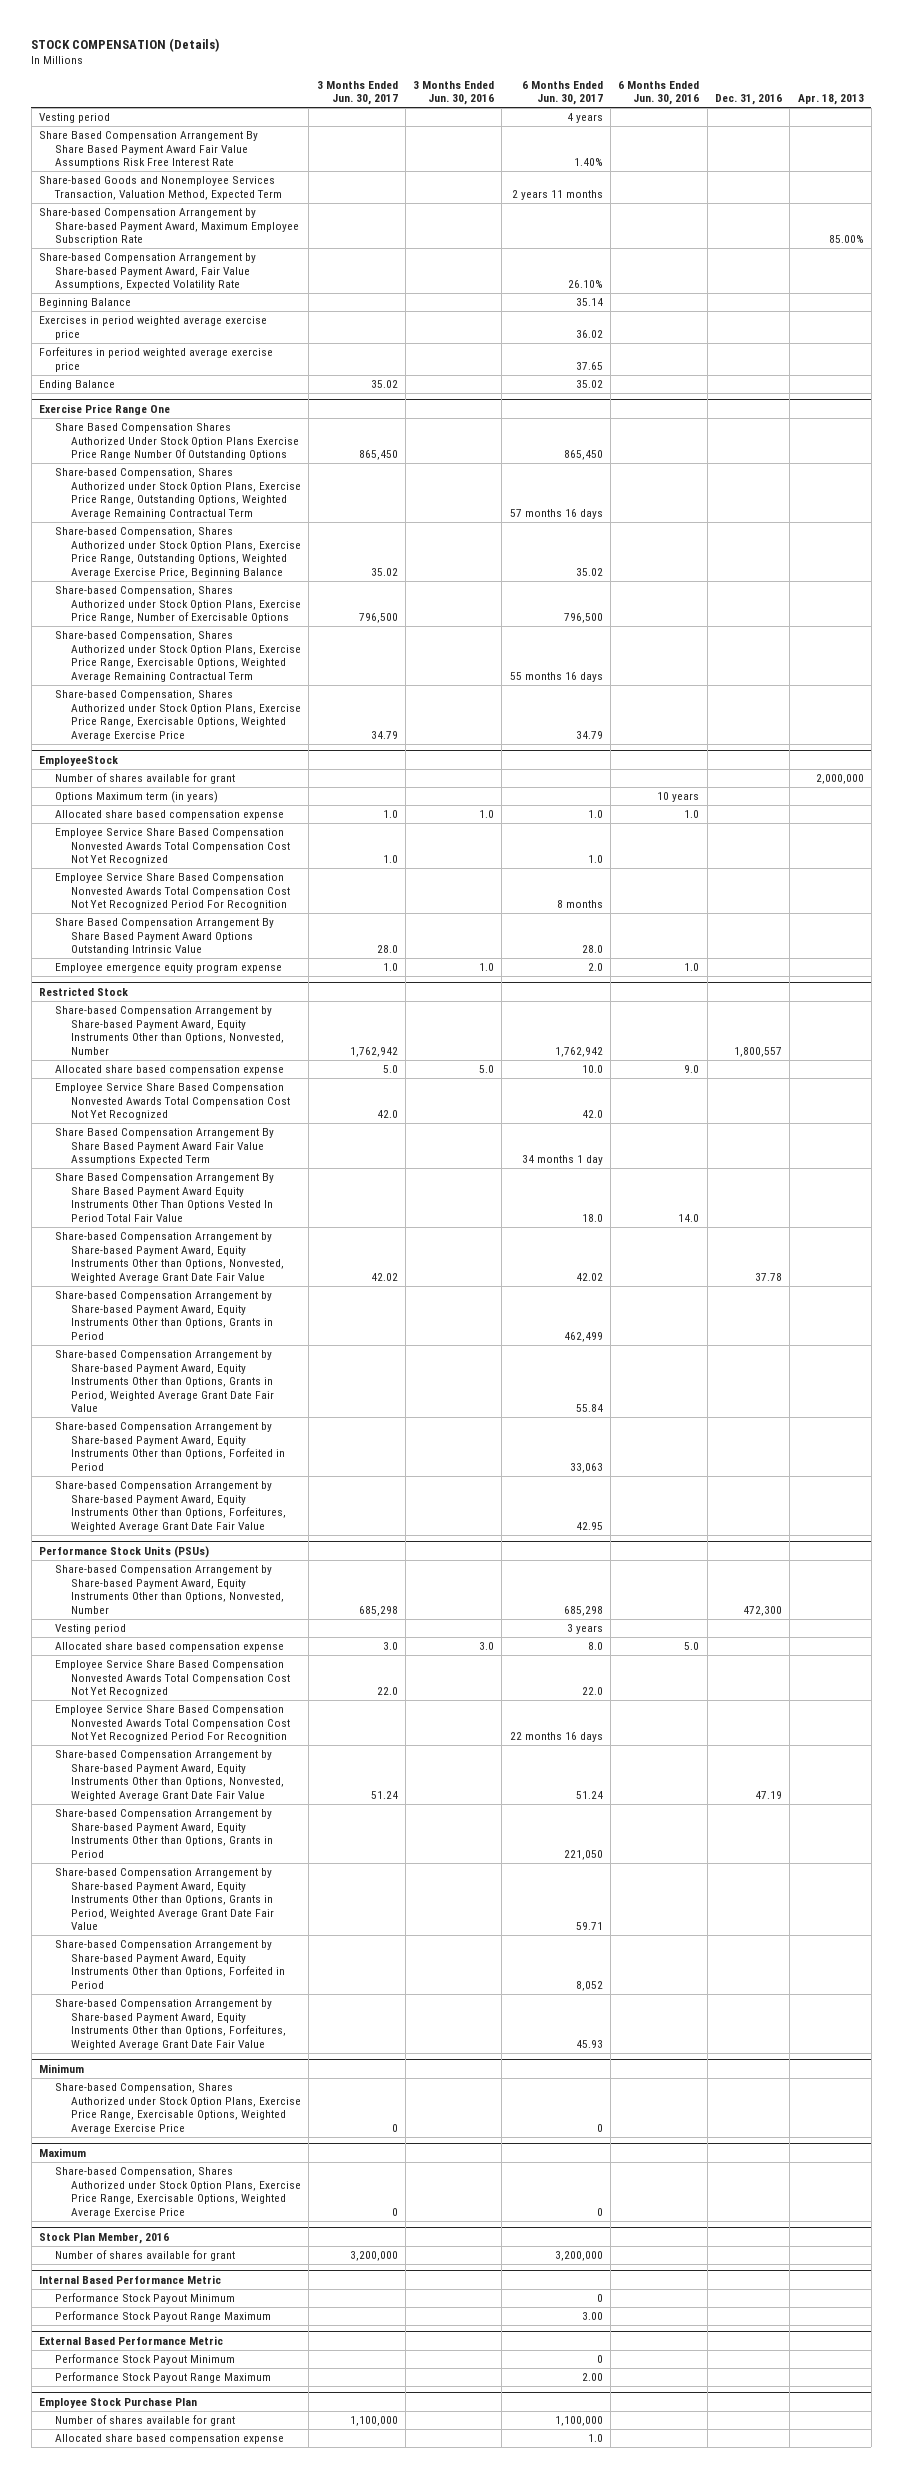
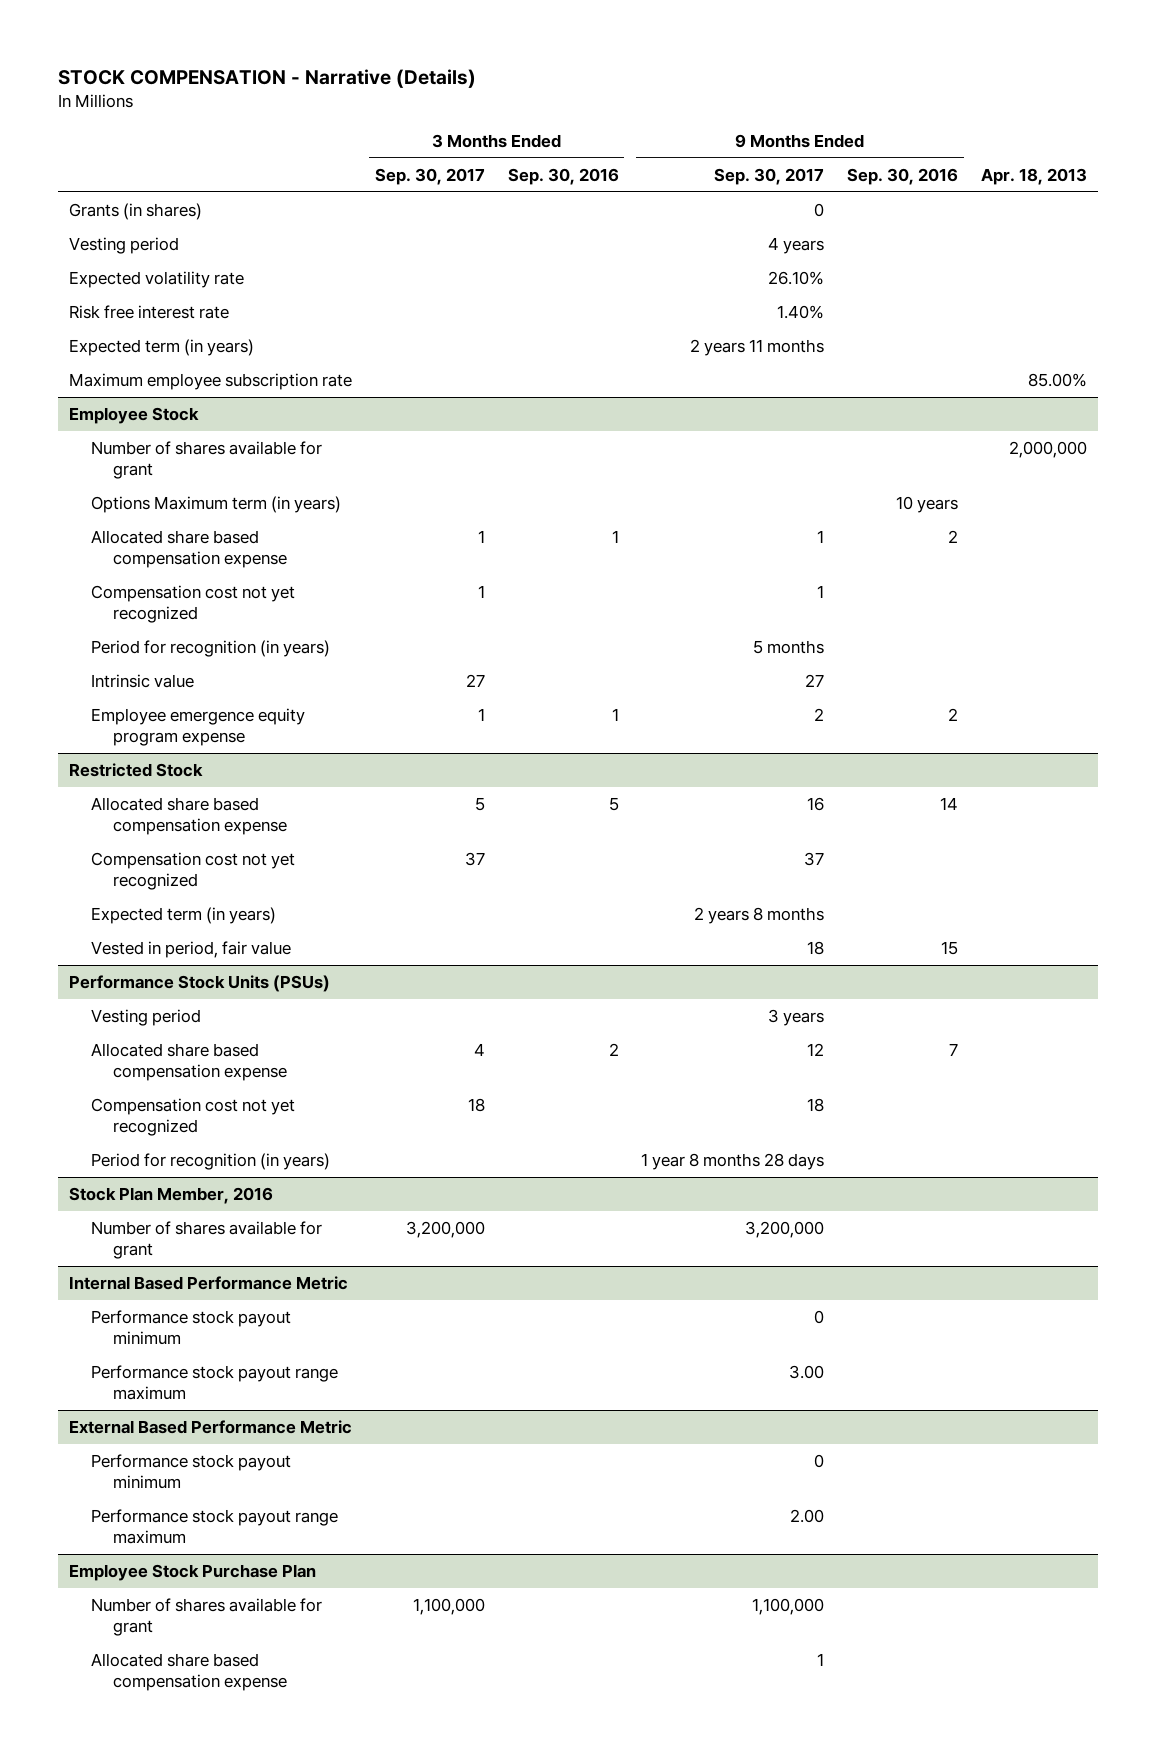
- STOCK COMPENSATION (Details)
+ STOCK COMPENSATION - Narrative (Details)
- | 3 Months Ended Jun. 30, 2017 | 3 Months Ended Jun. 30, 2016 | 6 Months Ended Jun. 30, 2017 | 6 Months Ended Jun. 30, 2016 | Dec. 31, 2016 | Apr. 18, 2013
+ | 3 Months Ended Sep. 30, 2017 | 3 Months Ended Sep. 30, 2016 | 9 Months Ended Sep. 30, 2017 | 9 Months Ended Sep. 30, 2016 | Apr. 18, 2013
+ Grants (in shares) | | | 0 | |
- Share Based Compensation Arrangement By Share Based Payment Award Fair Value Assumptions Risk Free Interest Rate | | | 1.40% | | |
- Share-based Goods and Nonemployee Services Transaction, Valuation Method, Expected Term | | | 2 years 11 months | | |
- Share-based Compensation Arrangement by Share-based Payment Award, Maximum Employee Subscription Rate | | | | | | 85.00%
- Share-based Compensation Arrangement by Share-based Payment Award, Fair Value Assumptions, Expected Volatility Rate | | | 26.10% | | |
- Beginning Balance | | | 35.14 | | |
- Exercises in period weighted average exercise price | | | 36.02 | | |
- Forfeitures in period weighted average exercise price | | | 37.65 | | |
- Ending Balance | 35.02 | | 35.02 | | |
- Exercise Price Range One
- Share Based Compensation Shares Authorized Under Stock Option Plans Exercise Price Range Number Of Outstanding Options | 865,450 | | 865,450 | | |
- Share-based Compensation, Shares Authorized under Stock Option Plans, Exercise Price Range, Outstanding Options, Weighted Average Remaining Contractual Term | | | 57 months 16 days | | |
- Share-based Compensation, Shares Authorized under Stock Option Plans, Exercise Price Range, Outstanding Options, Weighted Average Exercise Price, Beginning Balance | 35.02 | | 35.02 | | |
- Share-based Compensation, Shares Authorized under Stock Option Plans, Exercise Price Range, Number of Exercisable Options | 796,500 | | 796,500 | | |
- Share-based Compensation, Shares Authorized under Stock Option Plans, Exercise Price Range, Exercisable Options, Weighted Average Remaining Contractual Term | | | 55 months 16 days | | |
- Share-based Compensation, Shares Authorized under Stock Option Plans, Exercise Price Range, Exercisable Options, Weighted Average Exercise Price | 34.79 | | 34.79 | | |
- EmployeeStock
+ Expected volatility rate | | | 26.10% | |
+ Risk free interest rate | | | 1.40% | |
+ Expected term (in years) | | | 2 years 11 months | |
+ Maximum employee subscription rate | | | | | 85.00%
+ Employee Stock
- Employee Service Share Based Compensation Nonvested Awards Total Compensation Cost Not Yet Recognized | 1.0 | | 1.0 | | |
- Employee Service Share Based Compensation Nonvested Awards Total Compensation Cost Not Yet Recognized Period For Recognition | | | 8 months | | |
- Share Based Compensation Arrangement By Share Based Payment Award Options Outstanding Intrinsic Value | 28.0 | | 28.0 | | |
+ Compensation cost not yet recognized | 1 | | 1 | |
+ Period for recognition (in years) | | | 5 months | |
+ Intrinsic value | 27 | | 27 | |
@ Restricted Stock
- Share-based Compensation Arrangement by Share-based Payment Award, Equity Instruments Other than Options, Nonvested, Number | 1,762,942 | | 1,762,942 | | 1,800,557 |
- Employee Service Share Based Compensation Nonvested Awards Total Compensation Cost Not Yet Recognized | 42.0 | | 42.0 | | |
- Share Based Compensation Arrangement By Share Based Payment Award Fair Value Assumptions Expected Term | | | 34 months 1 day | | |
- Share Based Compensation Arrangement By Share Based Payment Award Equity Instruments Other Than Options Vested In Period Total Fair Value | | | 18.0 | 14.0 | |
- Share-based Compensation Arrangement by Share-based Payment Award, Equity Instruments Other than Options, Nonvested, Weighted Average Grant Date Fair Value | 42.02 | | 42.02 | | 37.78 |
- Share-based Compensation Arrangement by Share-based Payment Award, Equity Instruments Other than Options, Grants in Period | | | 462,499 | | |
- Share-based Compensation Arrangement by Share-based Payment Award, Equity Instruments Other than Options, Grants in Period, Weighted Average Grant Date Fair Value | | | 55.84 | | |
- Share-based Compensation Arrangement by Share-based Payment Award, Equity Instruments Other than Options, Forfeited in Period | | | 33,063 | | |
- Share-based Compensation Arrangement by Share-based Payment Award, Equity Instruments Other than Options, Forfeitures, Weighted Average Grant Date Fair Value | | | 42.95 | | |
+ Compensation cost not yet recognized | 37 | | 37 | |
+ Expected term (in years) | | | 2 years 8 months | |
+ Vested in period, fair value | | | 18 | 15 |
@ Performance Stock Units (PSUs)
- Share-based Compensation Arrangement by Share-based Payment Award, Equity Instruments Other than Options, Nonvested, Number | 685,298 | | 685,298 | | 472,300 |
- Employee Service Share Based Compensation Nonvested Awards Total Compensation Cost Not Yet Recognized | 22.0 | | 22.0 | | |
- Employee Service Share Based Compensation Nonvested Awards Total Compensation Cost Not Yet Recognized Period For Recognition | | | 22 months 16 days | | |
- Share-based Compensation Arrangement by Share-based Payment Award, Equity Instruments Other than Options, Nonvested, Weighted Average Grant Date Fair Value | 51.24 | | 51.24 | | 47.19 |
- Share-based Compensation Arrangement by Share-based Payment Award, Equity Instruments Other than Options, Grants in Period | | | 221,050 | | |
- Share-based Compensation Arrangement by Share-based Payment Award, Equity Instruments Other than Options, Grants in Period, Weighted Average Grant Date Fair Value | | | 59.71 | | |
- Share-based Compensation Arrangement by Share-based Payment Award, Equity Instruments Other than Options, Forfeited in Period | | | 8,052 | | |
- Share-based Compensation Arrangement by Share-based Payment Award, Equity Instruments Other than Options, Forfeitures, Weighted Average Grant Date Fair Value | | | 45.93 | | |
- Minimum
- Share-based Compensation, Shares Authorized under Stock Option Plans, Exercise Price Range, Exercisable Options, Weighted Average Exercise Price | 0 | | 0 | | |
- Maximum
- Share-based Compensation, Shares Authorized under Stock Option Plans, Exercise Price Range, Exercisable Options, Weighted Average Exercise Price | 0 | | 0 | | |
@ Performance Stock Units (PSUs)
+ Compensation cost not yet recognized | 18 | | 18 | |
+ Period for recognition (in years) | | | 1 year 8 months 28 days | |
@ Internal Based Performance Metric
- Performance Stock Payout Minimum | | | 0 | | |
- Performance Stock Payout Range Maximum | | | 3.00 | | |
+ Performance stock payout minimum | | | 0 | |
+ Performance stock payout range maximum | | | 3.00 | |
@ External Based Performance Metric
- Performance Stock Payout Minimum | | | 0 | | |
- Performance Stock Payout Range Maximum | | | 2.00 | | |
+ Performance stock payout minimum | | | 0 | |
+ Performance stock payout range maximum | | | 2.00 | |

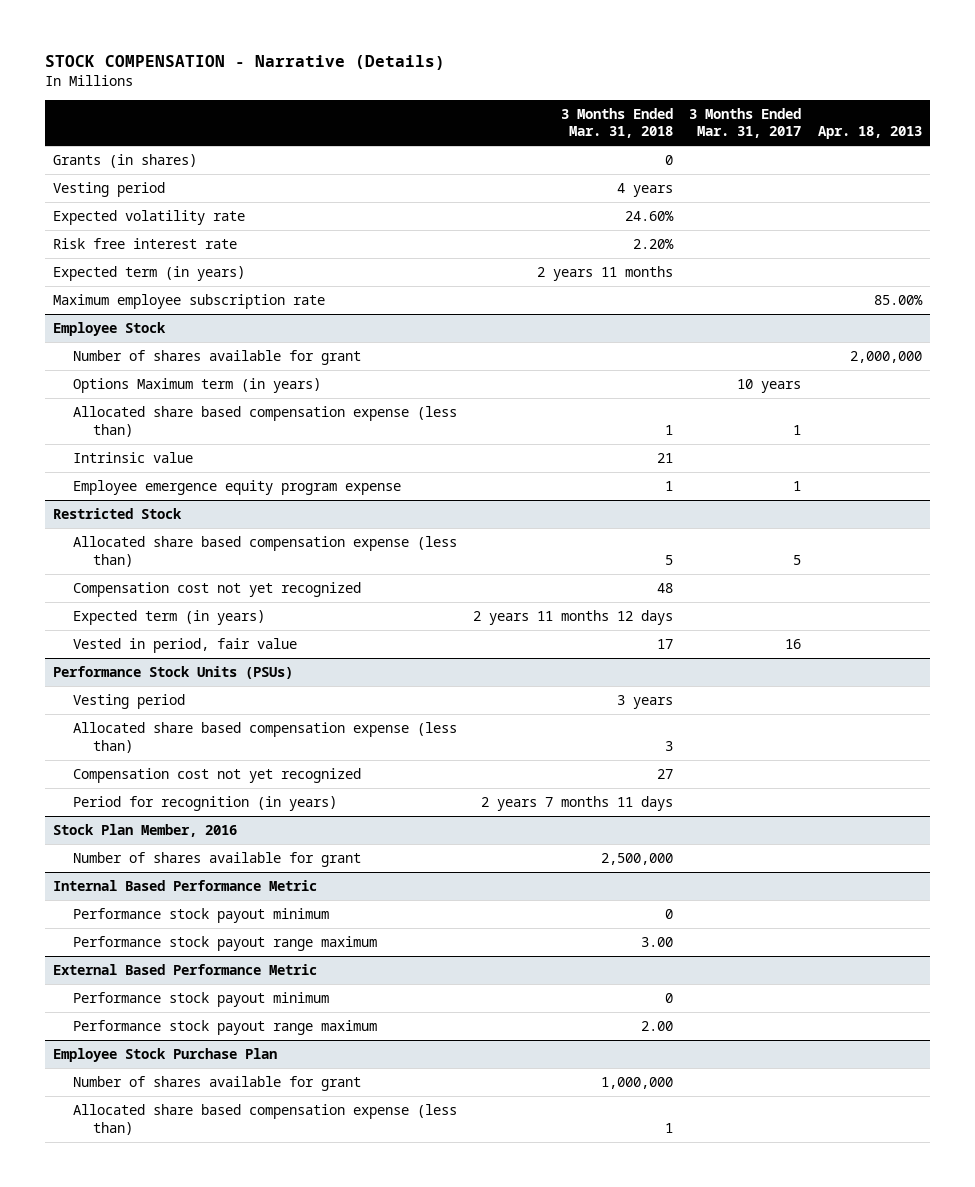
- | 3 Months Ended Sep. 30, 2017 | 3 Months Ended Sep. 30, 2016 | 9 Months Ended Sep. 30, 2017 | 9 Months Ended Sep. 30, 2016 | Apr. 18, 2013
+ | 3 Months Ended Mar. 31, 2018 | 3 Months Ended Mar. 31, 2017 | Apr. 18, 2013
@ Employee Stock
- Allocated share based compensation expense | 1 | 1 | 1 | 2 |
- Compensation cost not yet recognized | 1 | | 1 | |
- Period for recognition (in years) | | | 5 months | |
+ Allocated share based compensation expense (less than) | 1 | 1 |
@ Restricted Stock
- Allocated share based compensation expense | 5 | 5 | 16 | 14 |
+ Allocated share based compensation expense (less than) | 5 | 5 |
@ Performance Stock Units (PSUs)
- Allocated share based compensation expense | 4 | 2 | 12 | 7 |
+ Allocated share based compensation expense (less than) | 3 | |
@ Employee Stock Purchase Plan
- Allocated share based compensation expense | | | 1 | |
+ Allocated share based compensation expense (less than) | 1 | |

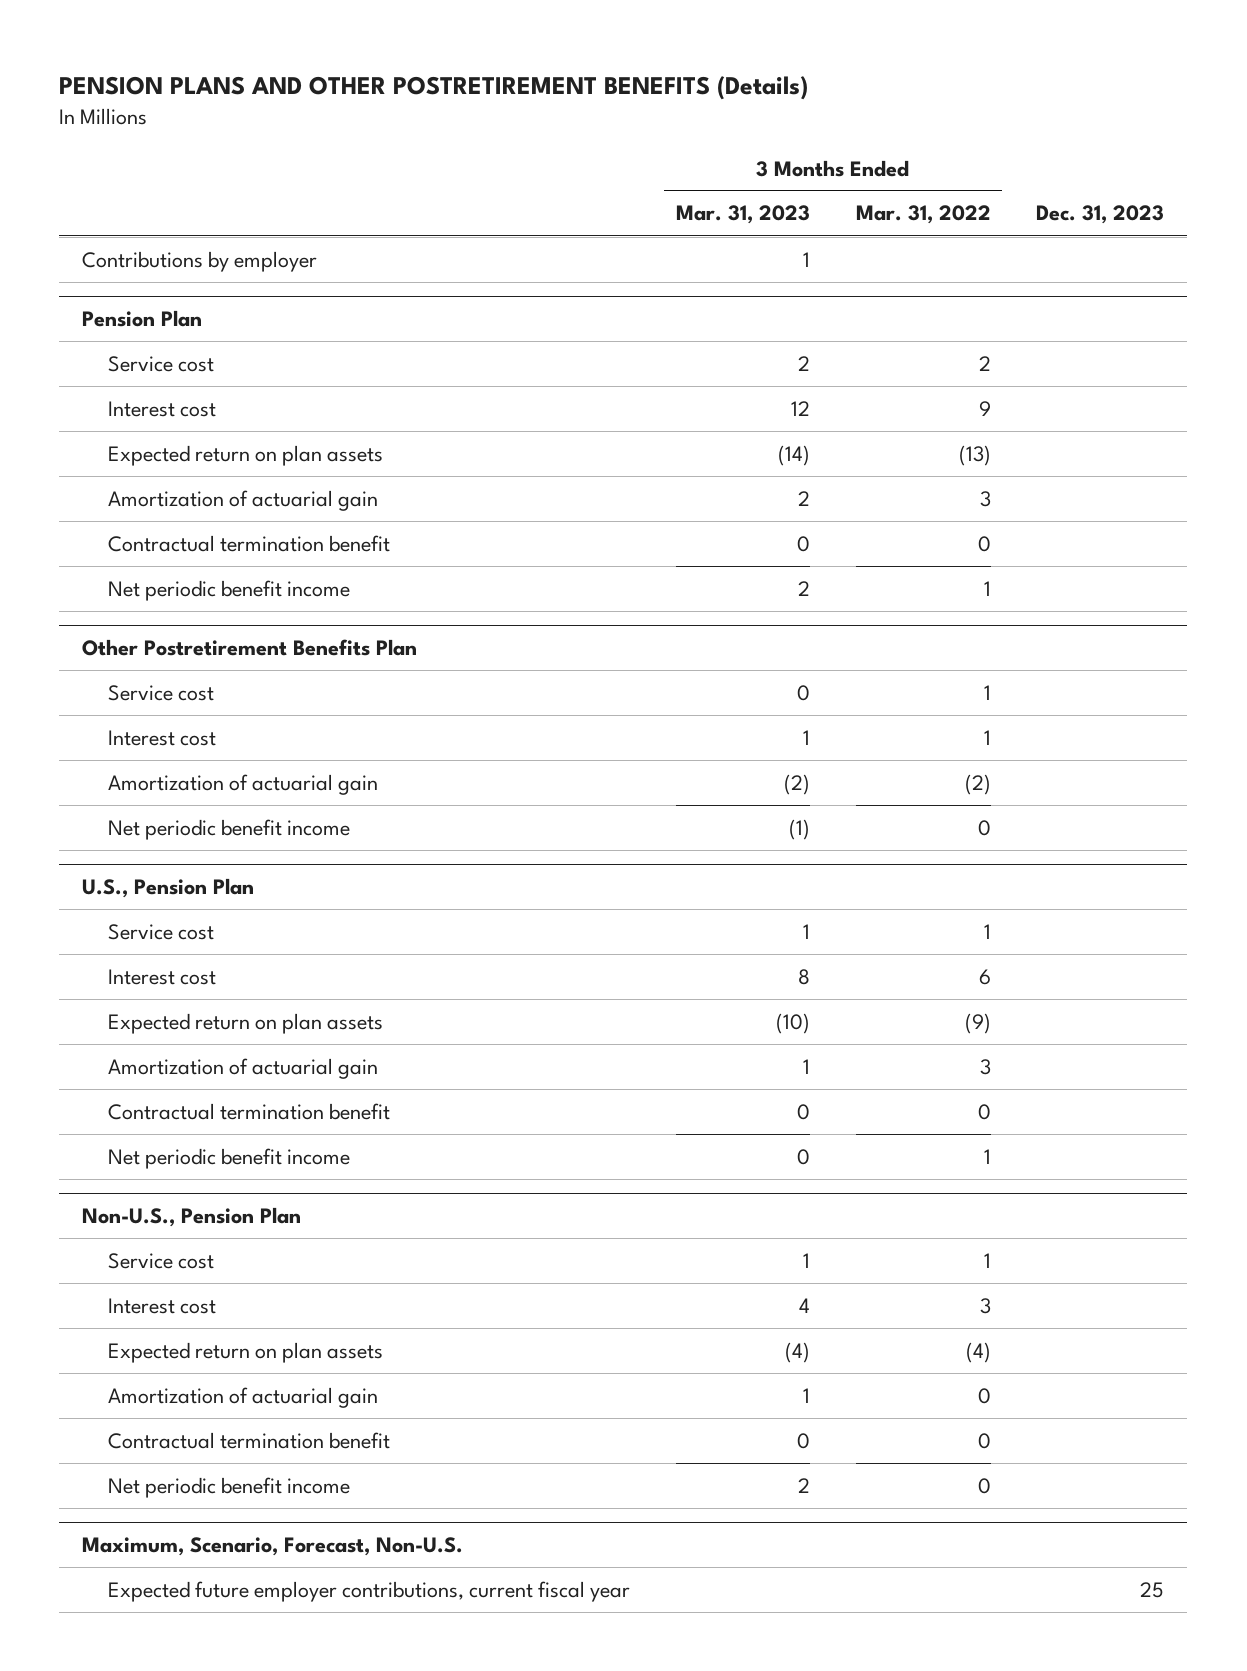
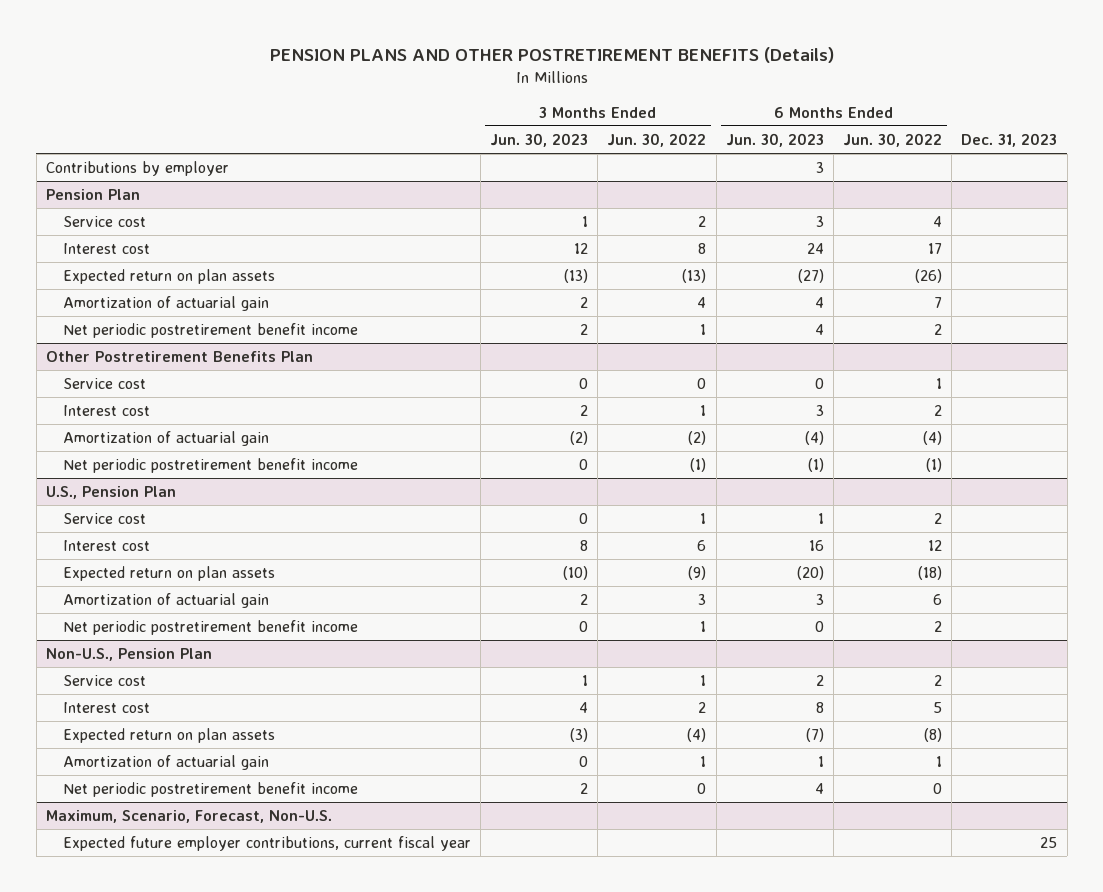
- | 3 Months Ended Mar. 31, 2023 | 3 Months Ended Mar. 31, 2022 | Dec. 31, 2023
+ | 3 Months Ended Jun. 30, 2023 | 3 Months Ended Jun. 30, 2022 | 6 Months Ended Jun. 30, 2023 | 6 Months Ended Jun. 30, 2022 | Dec. 31, 2023
@ Pension Plan
- Contractual termination benefit | 0 | 0 |
- Net periodic benefit income | 2 | 1 |
+ Net periodic postretirement benefit income | 2 | 1 | 4 | 2 |
@ Other Postretirement Benefits Plan
- Net periodic benefit income | (1) | 0 |
+ Net periodic postretirement benefit income | 0 | (1) | (1) | (1) |
@ U.S., Pension Plan
- Contractual termination benefit | 0 | 0 |
- Net periodic benefit income | 0 | 1 |
+ Net periodic postretirement benefit income | 0 | 1 | 0 | 2 |
@ Non-U.S., Pension Plan
- Contractual termination benefit | 0 | 0 |
- Net periodic benefit income | 2 | 0 |
+ Net periodic postretirement benefit income | 2 | 0 | 4 | 0 |

